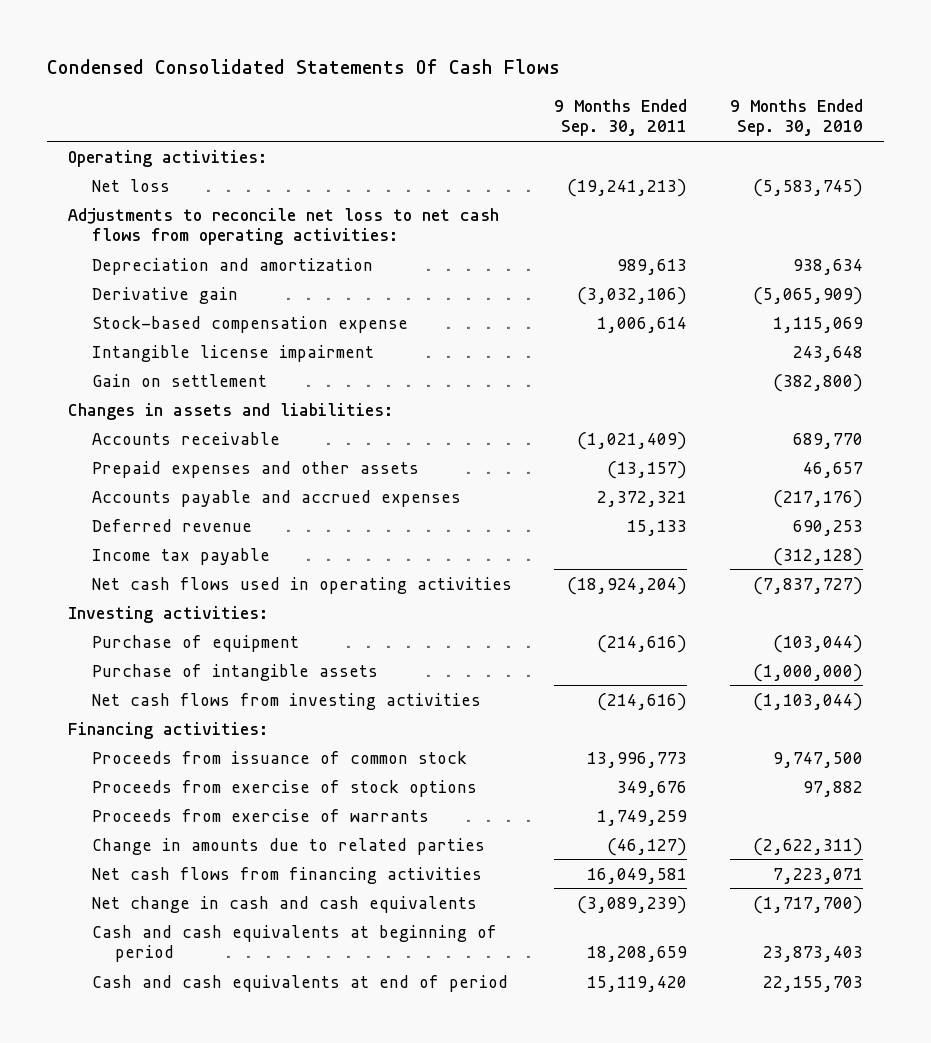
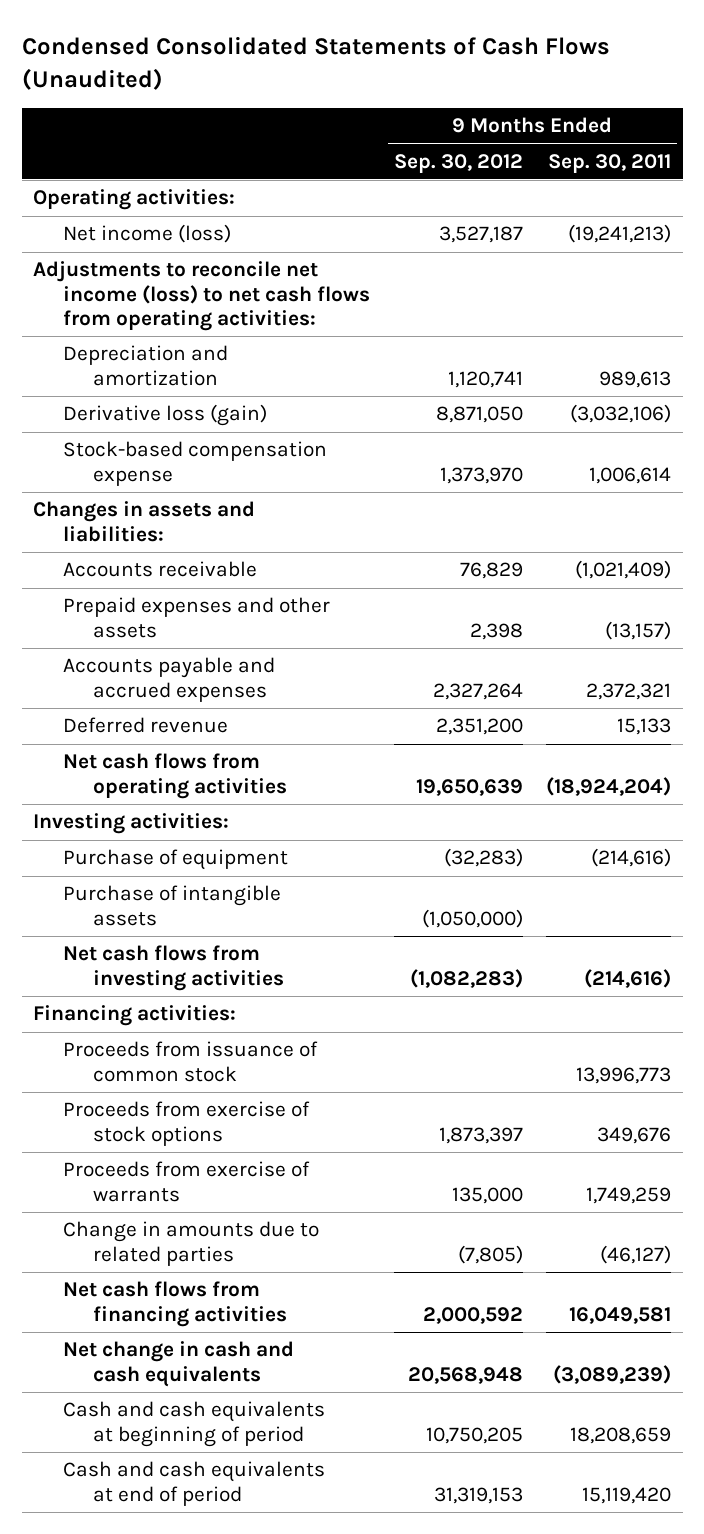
- Condensed Consolidated Statements Of Cash Flows
+ Condensed Consolidated Statements of Cash Flows (Unaudited)
- | 9 Months Ended Sep. 30, 2011 | 9 Months Ended Sep. 30, 2010
+ | 9 Months Ended Sep. 30, 2012 | 9 Months Ended Sep. 30, 2011
- Net loss | (19,241,213) | (5,583,745)
- Adjustments to reconcile net loss to net cash flows from operating activities:
+ Net income (loss) | 3,527,187 | (19,241,213)
+ Adjustments to reconcile net income (loss) to net cash flows from operating activities:
- Derivative gain | (3,032,106) | (5,065,909)
+ Derivative loss (gain) | 8,871,050 | (3,032,106)
- Intangible license impairment | | 243,648
- Gain on settlement | | (382,800)
- Income tax payable | | (312,128)
- Net cash flows used in operating activities | (18,924,204) | (7,837,727)
+ Net cash flows from operating activities | 19,650,639 | (18,924,204)

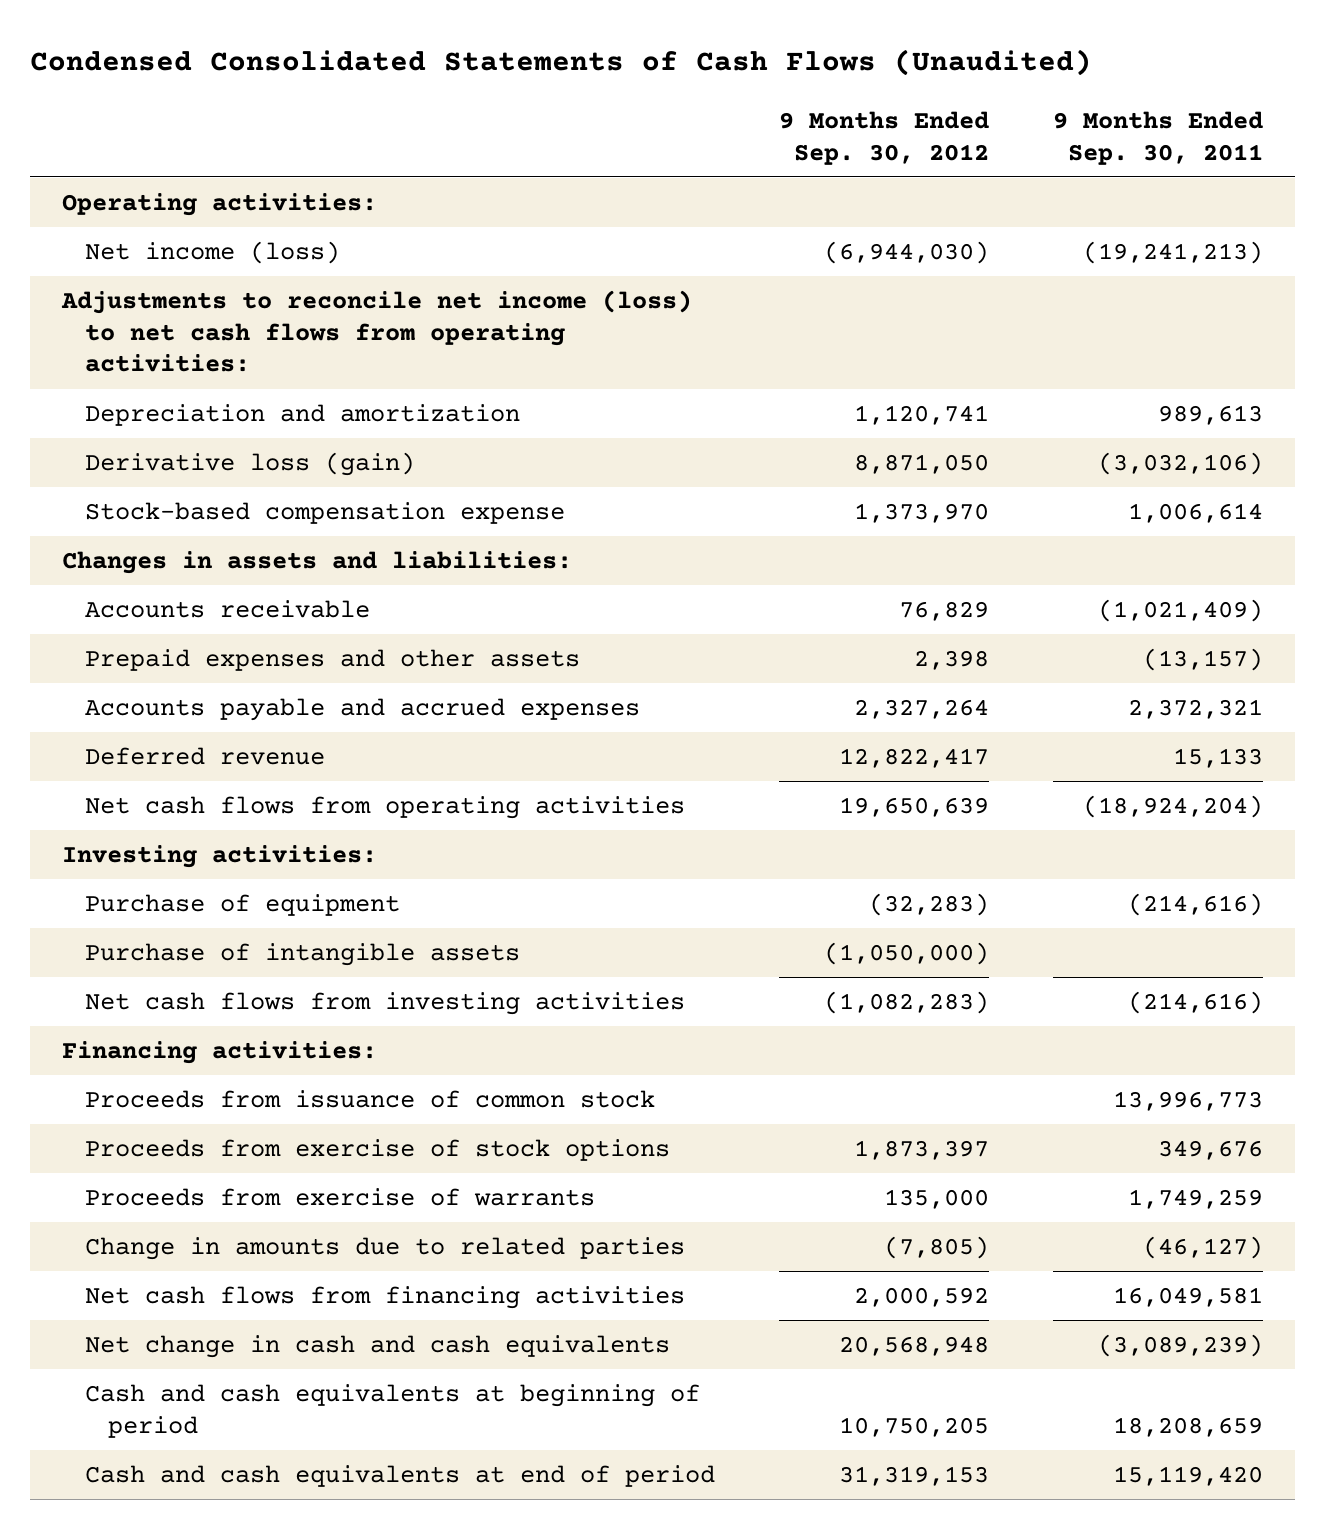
- Net income (loss) | 3,527,187 | (19,241,213)
+ Net income (loss) | (6,944,030) | (19,241,213)
- Deferred revenue | 2,351,200 | 15,133
+ Deferred revenue | 12,822,417 | 15,133

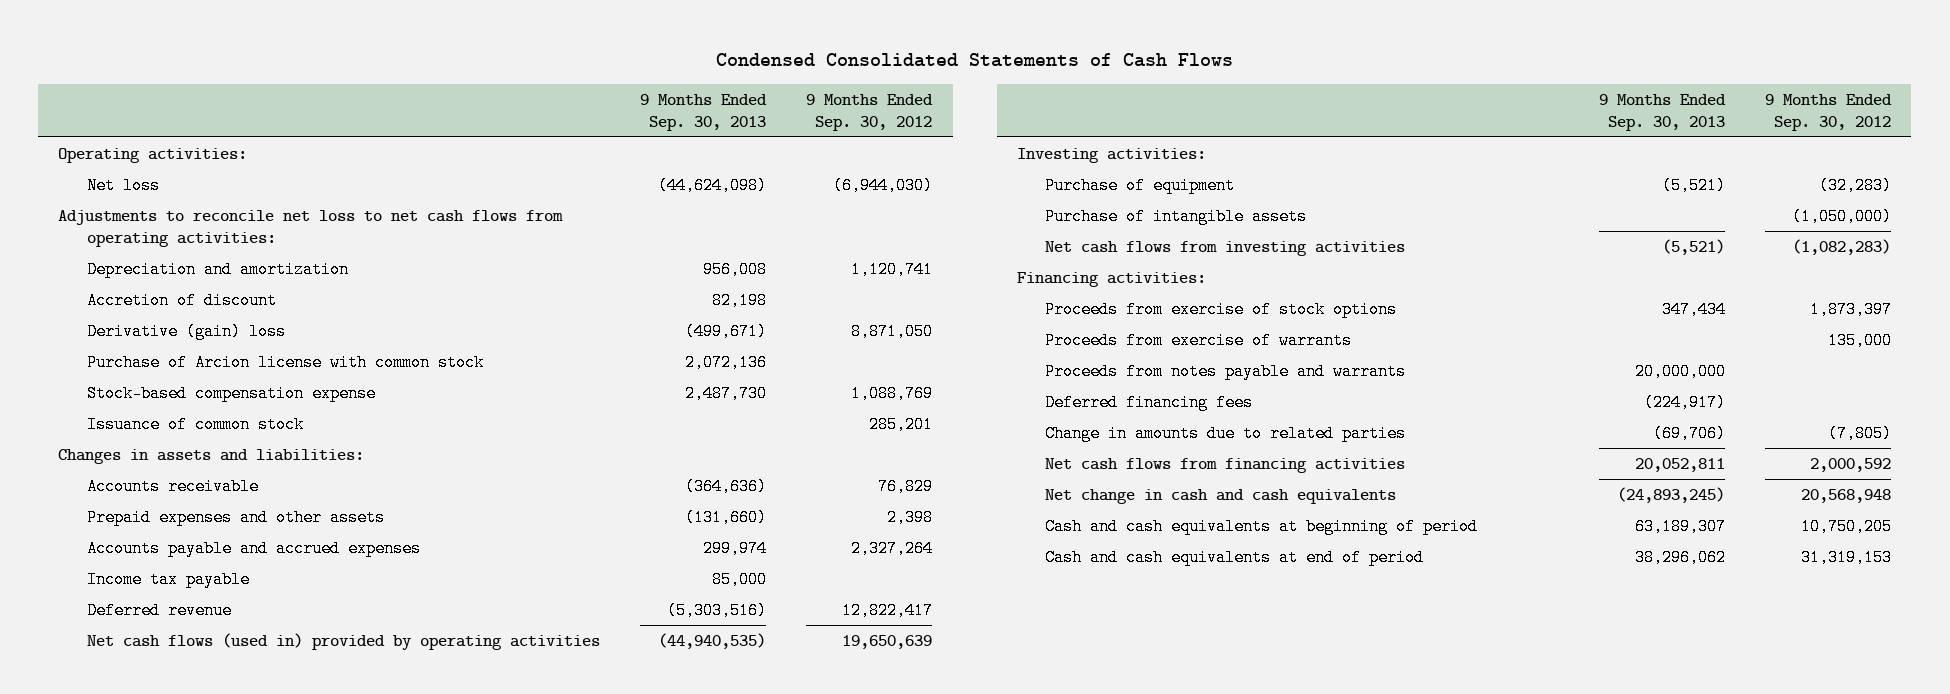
- Condensed Consolidated Statements of Cash Flows (Unaudited)
+ Condensed Consolidated Statements of Cash Flows
- | 9 Months Ended Sep. 30, 2012 | 9 Months Ended Sep. 30, 2011
+ | 9 Months Ended Sep. 30, 2013 | 9 Months Ended Sep. 30, 2012
- Net income (loss) | (6,944,030) | (19,241,213)
- Adjustments to reconcile net income (loss) to net cash flows from operating activities:
+ Net loss | (44,624,098) | (6,944,030)
+ Adjustments to reconcile net loss to net cash flows from operating activities:
- Derivative loss (gain) | 8,871,050 | (3,032,106)
- Stock-based compensation expense | 1,373,970 | 1,006,614
+ Accretion of discount | 82,198 |
+ Derivative (gain) loss | (499,671) | 8,871,050
+ Purchase of Arcion license with common stock | 2,072,136 |
+ Stock-based compensation expense | 2,487,730 | 1,088,769
+ Issuance of common stock | | 285,201
+ Income tax payable | 85,000 |
- Net cash flows from operating activities | 19,650,639 | (18,924,204)
+ Net cash flows (used in) provided by operating activities | (44,940,535) | 19,650,639
- Proceeds from issuance of common stock | | 13,996,773
+ Proceeds from notes payable and warrants | 20,000,000 |
+ Deferred financing fees | (224,917) |

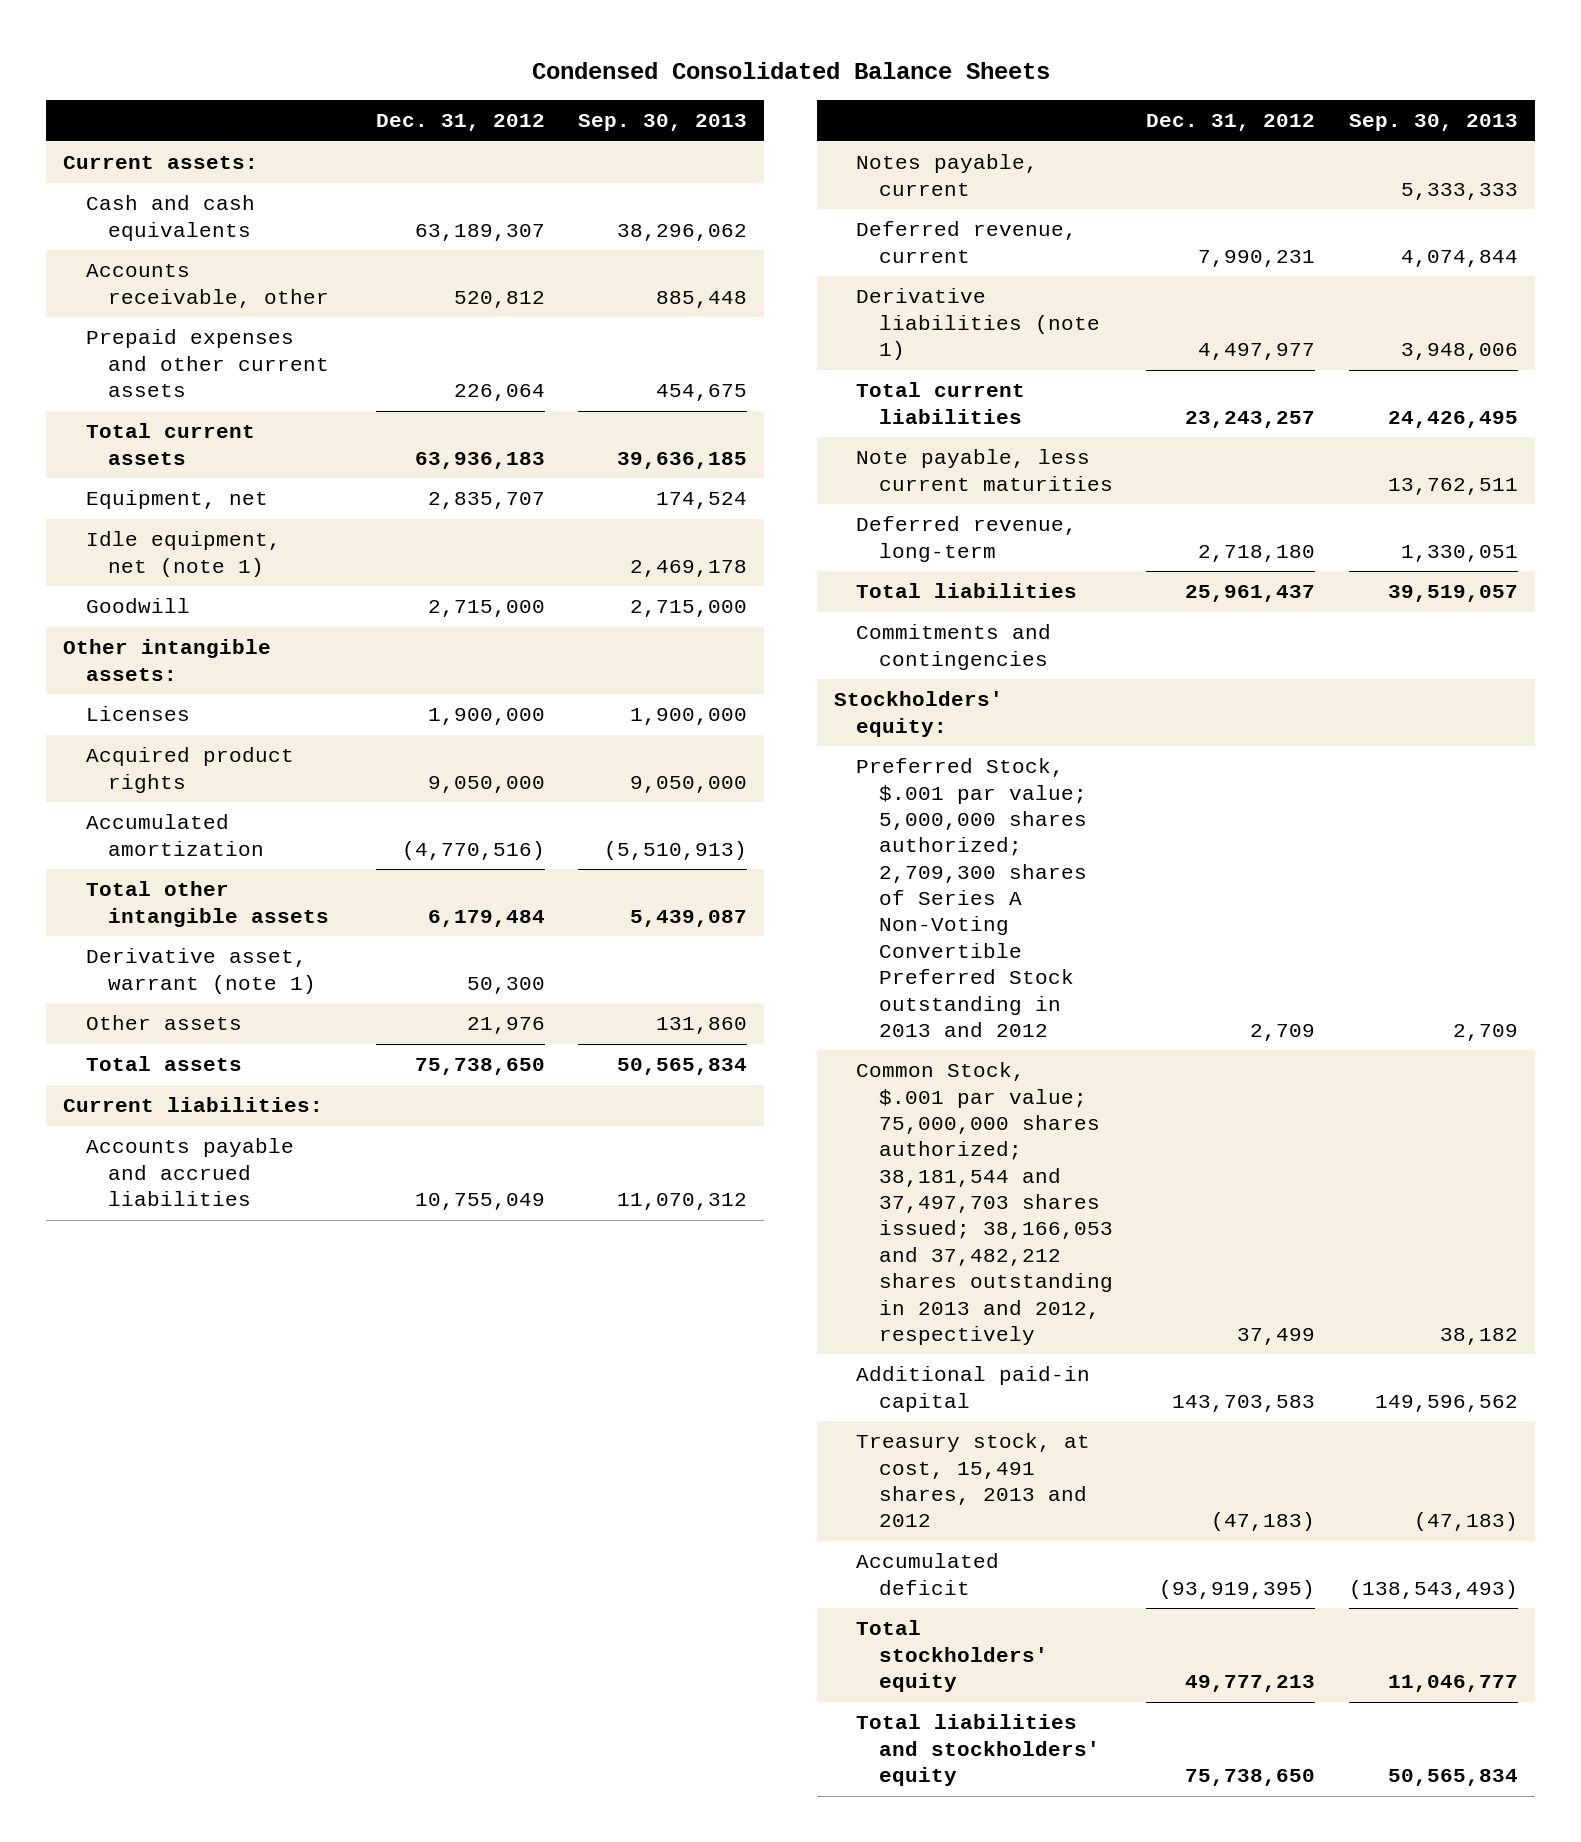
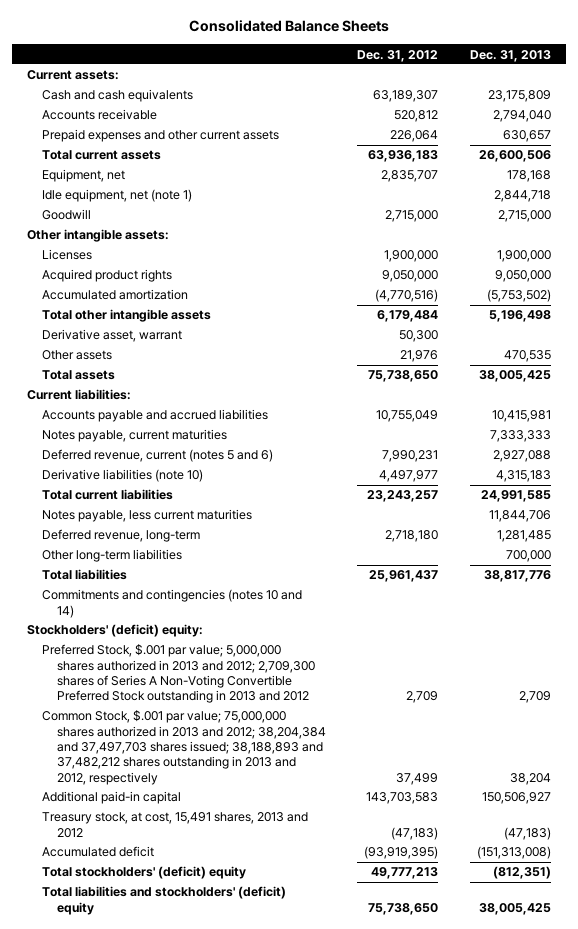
- Condensed Consolidated Balance Sheets
+ Consolidated Balance Sheets
- | Dec. 31, 2012 | Sep. 30, 2013
+ | Dec. 31, 2012 | Dec. 31, 2013
- Accounts receivable, other | 520,812 | 885,448
+ Accounts receivable | 520,812 | 2,794,040
- Derivative asset, warrant (note 1) | 50,300 |
+ Derivative asset, warrant | 50,300 |
- Notes payable, current | | 5,333,333
- Deferred revenue, current | 7,990,231 | 4,074,844
- Derivative liabilities (note 1) | 4,497,977 | 3,948,006
+ Notes payable, current maturities | | 7,333,333
+ Deferred revenue, current (notes 5 and 6) | 7,990,231 | 2,927,088
+ Derivative liabilities (note 10) | 4,497,977 | 4,315,183
- Note payable, less current maturities | | 13,762,511
+ Notes payable, less current maturities | | 11,844,706
+ Other long-term liabilities | | 700,000
- Commitments and contingencies
- Stockholders' equity:
- Preferred Stock, $.001 par value; 5,000,000 shares authorized; 2,709,300 shares of Series A Non-Voting Convertible Preferred Stock outstanding in 2013 and 2012 | 2,709 | 2,709
- Common Stock, $.001 par value; 75,000,000 shares authorized; 38,181,544 and 37,497,703 shares issued; 38,166,053 and 37,482,212 shares outstanding in 2013 and 2012, respectively | 37,499 | 38,182
+ Commitments and contingencies (notes 10 and 14)
+ Stockholders' (deficit) equity:
+ Preferred Stock, $.001 par value; 5,000,000 shares authorized in 2013 and 2012; 2,709,300 shares of Series A Non-Voting Convertible Preferred Stock outstanding in 2013 and 2012 | 2,709 | 2,709
+ Common Stock, $.001 par value; 75,000,000 shares authorized in 2013 and 2012; 38,204,384 and 37,497,703 shares issued; 38,188,893 and 37,482,212 shares outstanding in 2013 and 2012, respectively | 37,499 | 38,204
- Total stockholders' equity | 49,777,213 | 11,046,777
- Total liabilities and stockholders' equity | 75,738,650 | 50,565,834
+ Total stockholders' (deficit) equity | 49,777,213 | (812,351)
+ Total liabilities and stockholders' (deficit) equity | 75,738,650 | 38,005,425

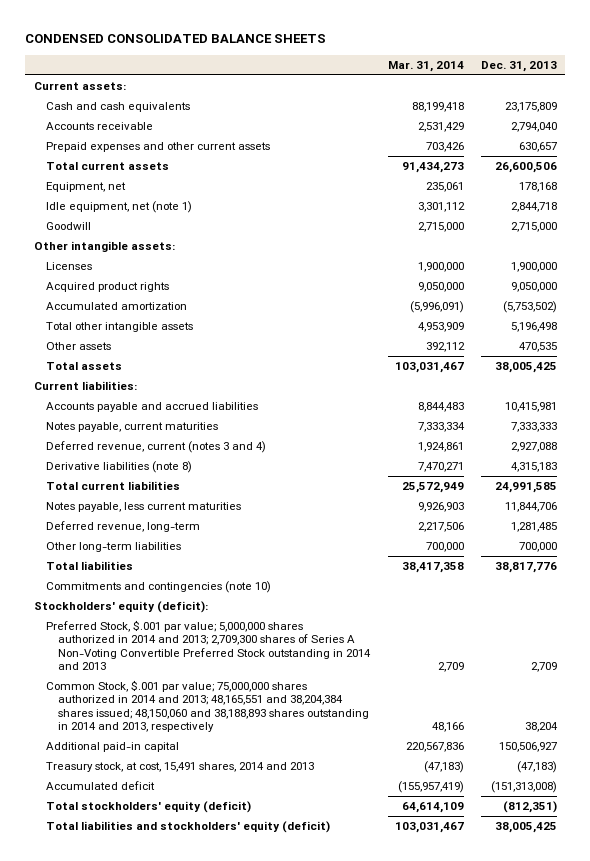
- Consolidated Balance Sheets
+ CONDENSED CONSOLIDATED BALANCE SHEETS
- | Dec. 31, 2012 | Dec. 31, 2013
+ | Mar. 31, 2014 | Dec. 31, 2013
- Derivative asset, warrant | 50,300 |
- Deferred revenue, current (notes 5 and 6) | 7,990,231 | 2,927,088
- Derivative liabilities (note 10) | 4,497,977 | 4,315,183
+ Deferred revenue, current (notes 3 and 4) | 1,924,861 | 2,927,088
+ Derivative liabilities (note 8) | 7,470,271 | 4,315,183
- Commitments and contingencies (notes 10 and 14)
- Stockholders' (deficit) equity:
- Preferred Stock, $.001 par value; 5,000,000 shares authorized in 2013 and 2012; 2,709,300 shares of Series A Non-Voting Convertible Preferred Stock outstanding in 2013 and 2012 | 2,709 | 2,709
- Common Stock, $.001 par value; 75,000,000 shares authorized in 2013 and 2012; 38,204,384 and 37,497,703 shares issued; 38,188,893 and 37,482,212 shares outstanding in 2013 and 2012, respectively | 37,499 | 38,204
+ Commitments and contingencies (note 10)
+ Stockholders' equity (deficit):
+ Preferred Stock, $.001 par value; 5,000,000 shares authorized in 2014 and 2013; 2,709,300 shares of Series A Non-Voting Convertible Preferred Stock outstanding in 2014 and 2013 | 2,709 | 2,709
+ Common Stock, $.001 par value; 75,000,000 shares authorized in 2014 and 2013; 48,165,551 and 38,204,384 shares issued; 48,150,060 and 38,188,893 shares outstanding in 2014 and 2013, respectively | 48,166 | 38,204
- Treasury stock, at cost, 15,491 shares, 2013 and 2012 | (47,183) | (47,183)
+ Treasury stock, at cost, 15,491 shares, 2014 and 2013 | (47,183) | (47,183)
- Total stockholders' (deficit) equity | 49,777,213 | (812,351)
- Total liabilities and stockholders' (deficit) equity | 75,738,650 | 38,005,425
+ Total stockholders' equity (deficit) | 64,614,109 | (812,351)
+ Total liabilities and stockholders' equity (deficit) | 103,031,467 | 38,005,425

